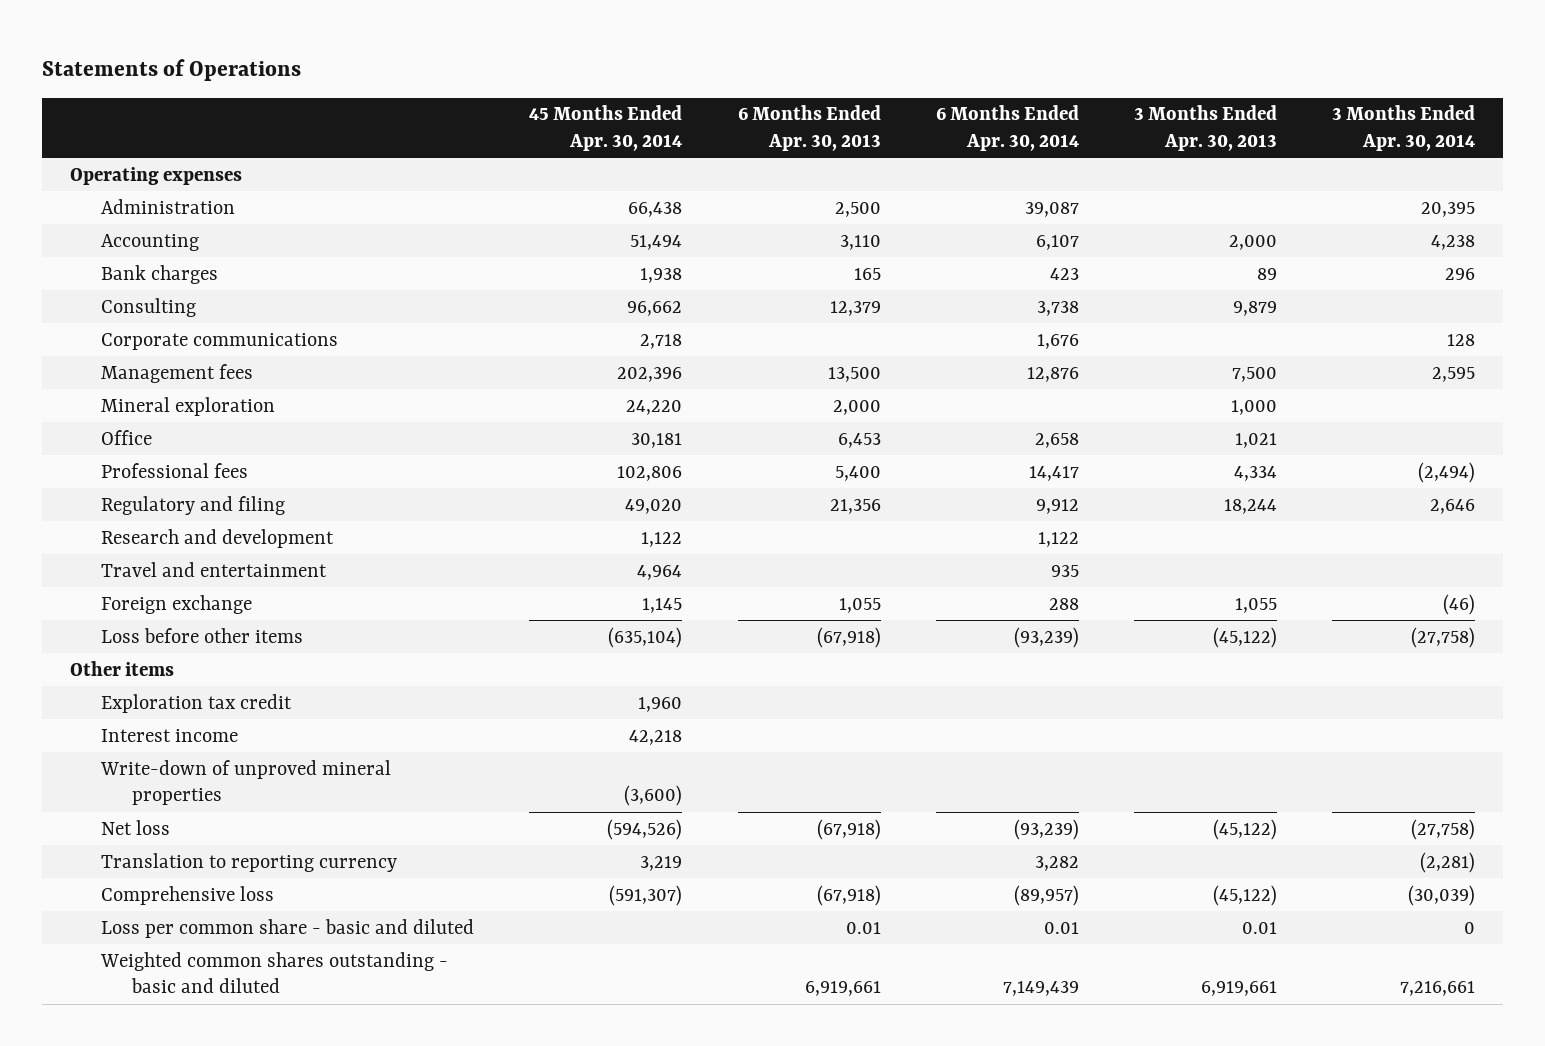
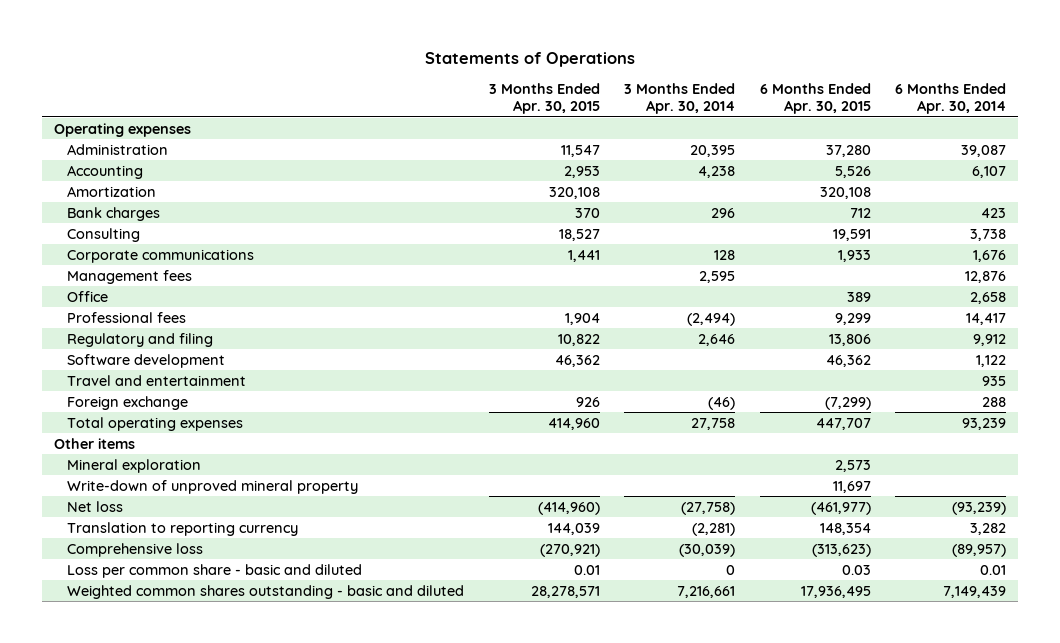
- | 45 Months Ended Apr. 30, 2014 | 6 Months Ended Apr. 30, 2013 | 6 Months Ended Apr. 30, 2014 | 3 Months Ended Apr. 30, 2013 | 3 Months Ended Apr. 30, 2014
+ | 3 Months Ended Apr. 30, 2015 | 3 Months Ended Apr. 30, 2014 | 6 Months Ended Apr. 30, 2015 | 6 Months Ended Apr. 30, 2014
+ Amortization | 320,108 | | 320,108 |
- Research and development | 1,122 | | 1,122 | |
+ Software development | 46,362 | | 46,362 | 1,122
- Loss before other items | (635,104) | (67,918) | (93,239) | (45,122) | (27,758)
+ Total operating expenses | 414,960 | 27,758 | 447,707 | 93,239
- Exploration tax credit | 1,960 | | | |
- Interest income | 42,218 | | | |
- Write-down of unproved mineral properties | (3,600) | | | |
moved down: Mineral exploration | | | 2,573 |
+ Write-down of unproved mineral property | | | 11,697 |

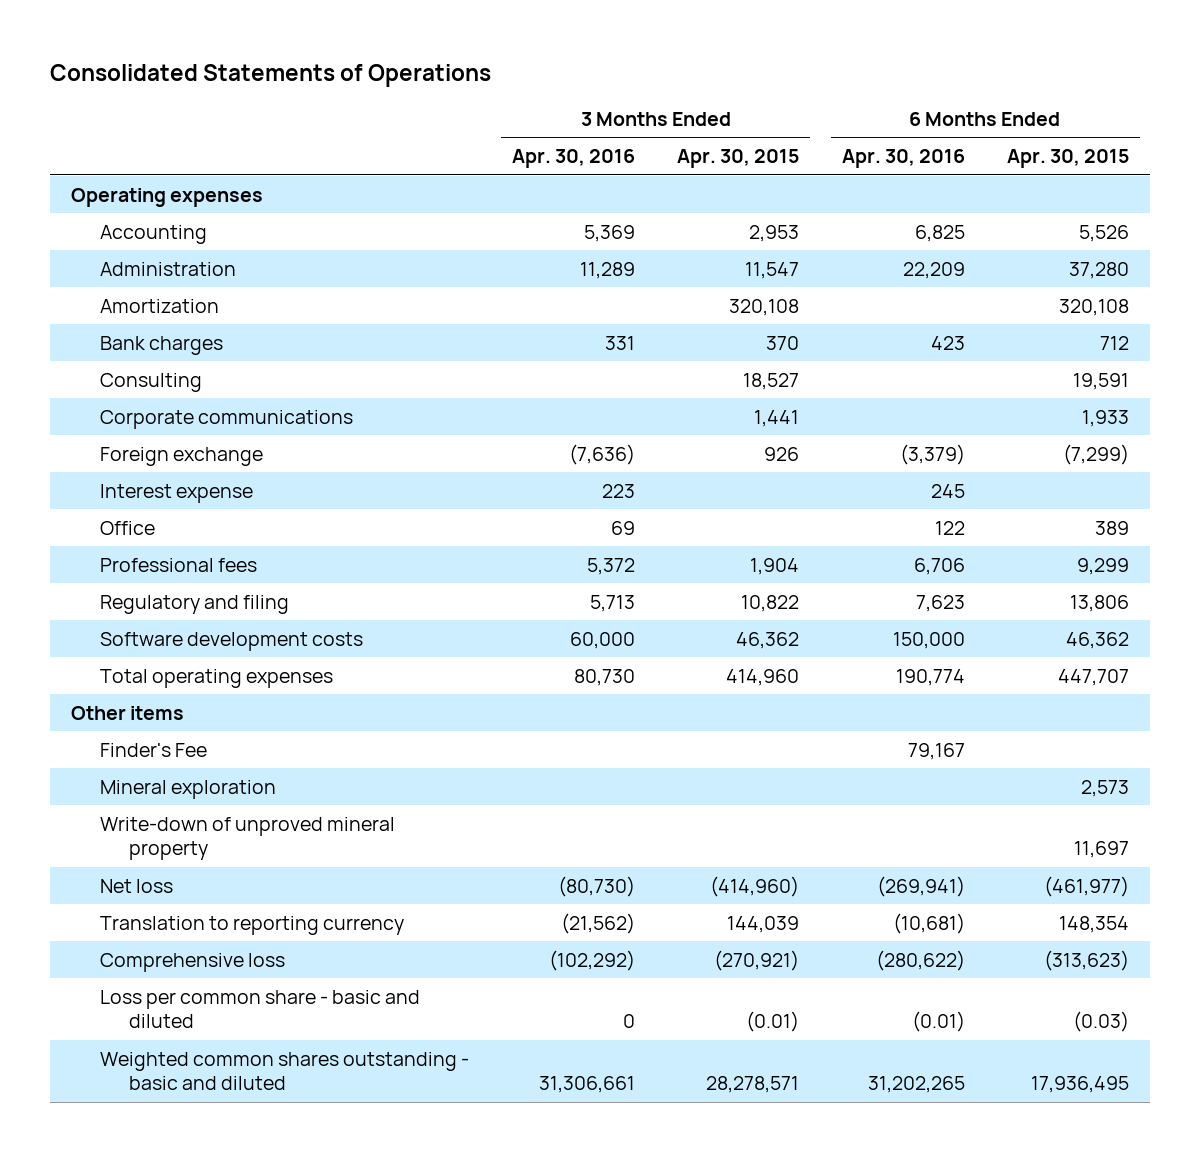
- Statements of Operations
+ Consolidated Statements of Operations
- | 3 Months Ended Apr. 30, 2015 | 3 Months Ended Apr. 30, 2014 | 6 Months Ended Apr. 30, 2015 | 6 Months Ended Apr. 30, 2014
+ | 3 Months Ended Apr. 30, 2016 | 3 Months Ended Apr. 30, 2015 | 6 Months Ended Apr. 30, 2016 | 6 Months Ended Apr. 30, 2015
moved down: Administration | 11,289 | 11,547 | 22,209 | 37,280
- Management fees | | 2,595 | | 12,876
moved up: Foreign exchange | (7,636) | 926 | (3,379) | (7,299)
+ Interest expense | 223 | | 245 |
- Software development | 46,362 | | 46,362 | 1,122
- Travel and entertainment | | | | 935
+ Software development costs | 60,000 | 46,362 | 150,000 | 46,362
+ Finder's Fee | | | 79,167 |
- Loss per common share - basic and diluted | 0.01 | 0 | 0.03 | 0.01
+ Loss per common share - basic and diluted | 0 | (0.01) | (0.01) | (0.03)

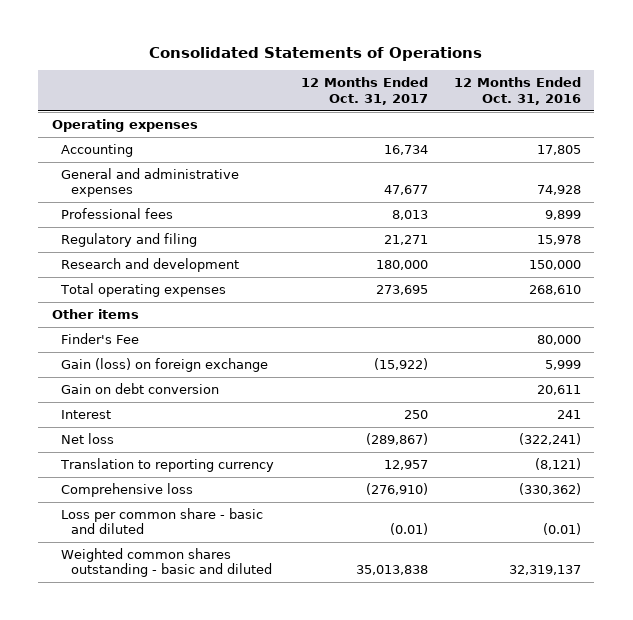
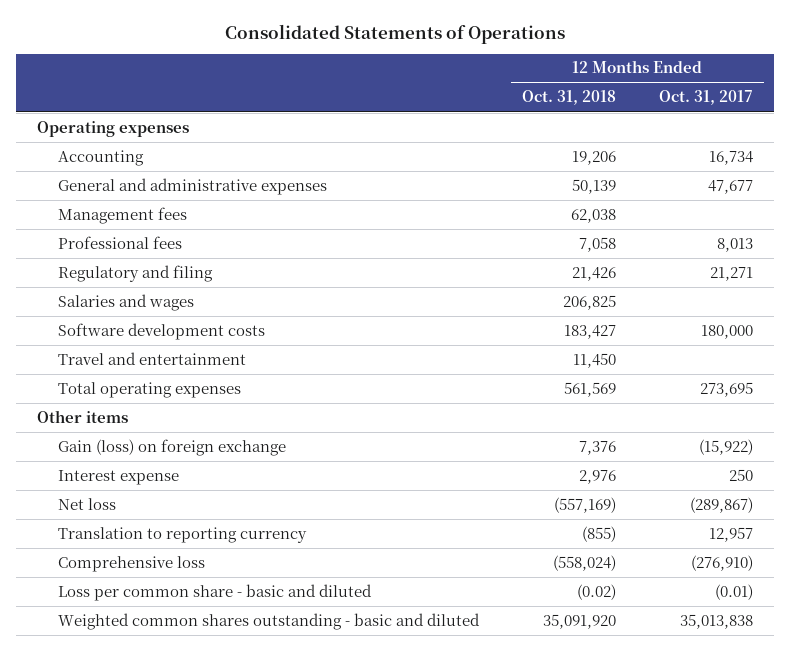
- | 12 Months Ended Oct. 31, 2017 | 12 Months Ended Oct. 31, 2016
+ | 12 Months Ended Oct. 31, 2018 | 12 Months Ended Oct. 31, 2017
+ Management fees | 62,038 |
- Research and development | 180,000 | 150,000
+ Salaries and wages | 206,825 |
+ Software development costs | 183,427 | 180,000
+ Travel and entertainment | 11,450 |
- Finder's Fee | | 80,000
- Gain on debt conversion | | 20,611
- Interest | 250 | 241
+ Interest expense | 2,976 | 250

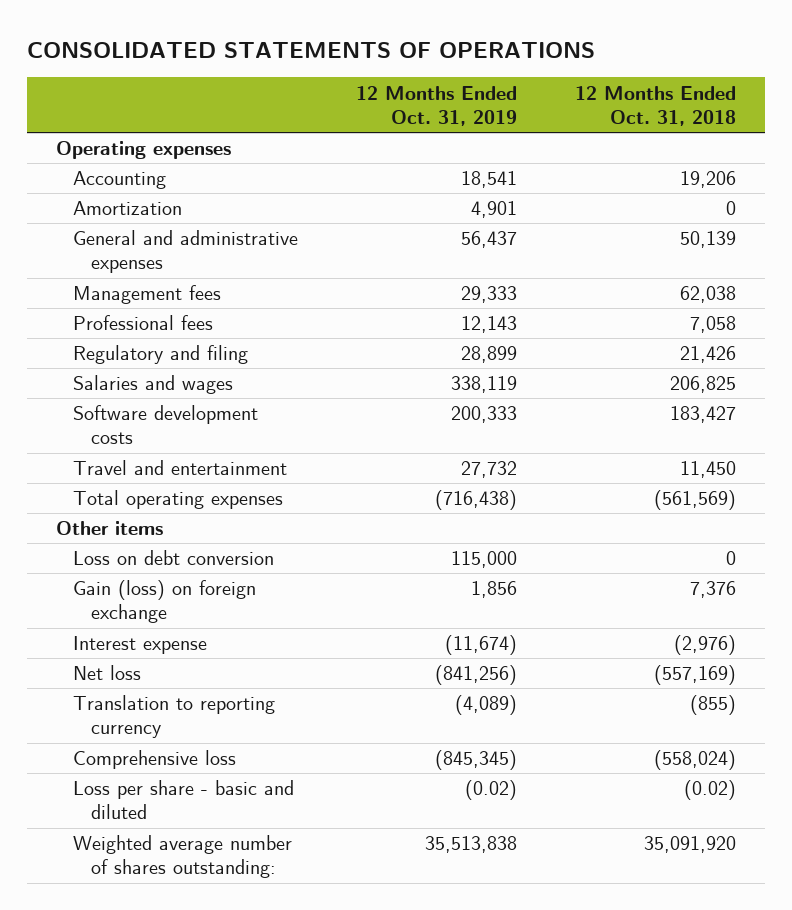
- Consolidated Statements of Operations
+ CONSOLIDATED STATEMENTS OF OPERATIONS
- | 12 Months Ended Oct. 31, 2018 | 12 Months Ended Oct. 31, 2017
+ | 12 Months Ended Oct. 31, 2019 | 12 Months Ended Oct. 31, 2018
+ Amortization | 4,901 | 0
- Total operating expenses | 561,569 | 273,695
+ Total operating expenses | (716,438) | (561,569)
+ Loss on debt conversion | 115,000 | 0
- Interest expense | 2,976 | 250
+ Interest expense | (11,674) | (2,976)
- Loss per common share - basic and diluted | (0.02) | (0.01)
- Weighted common shares outstanding - basic and diluted | 35,091,920 | 35,013,838
+ Loss per share - basic and diluted | (0.02) | (0.02)
+ Weighted average number of shares outstanding: | 35,513,838 | 35,091,920

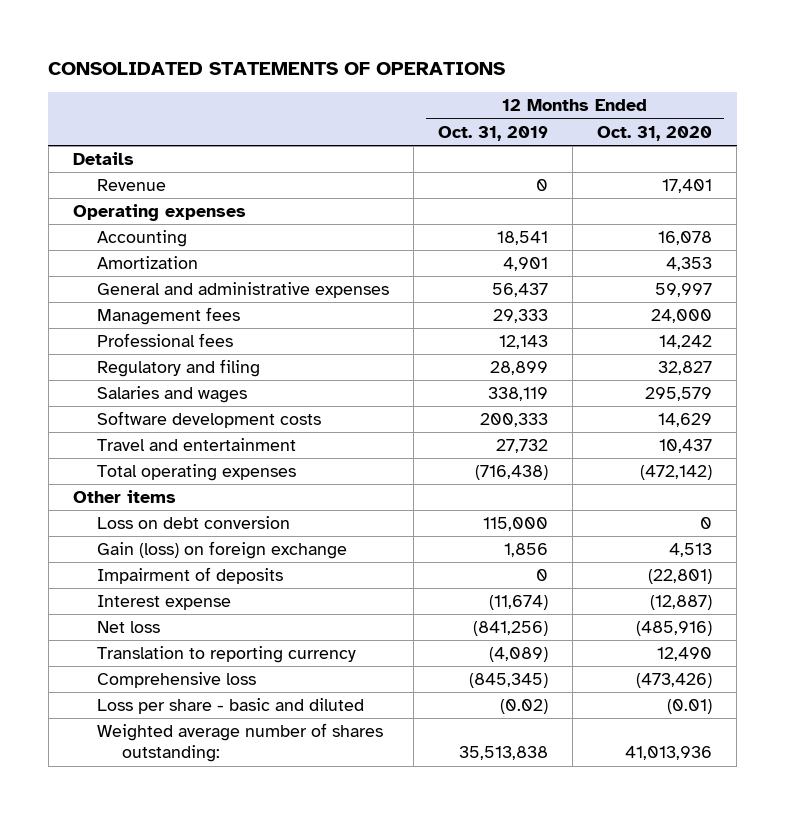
- | 12 Months Ended Oct. 31, 2019 | 12 Months Ended Oct. 31, 2018
+ | 12 Months Ended Oct. 31, 2019 | 12 Months Ended Oct. 31, 2020
+ Details
+ Revenue | 0 | 17,401
+ Impairment of deposits | 0 | (22,801)

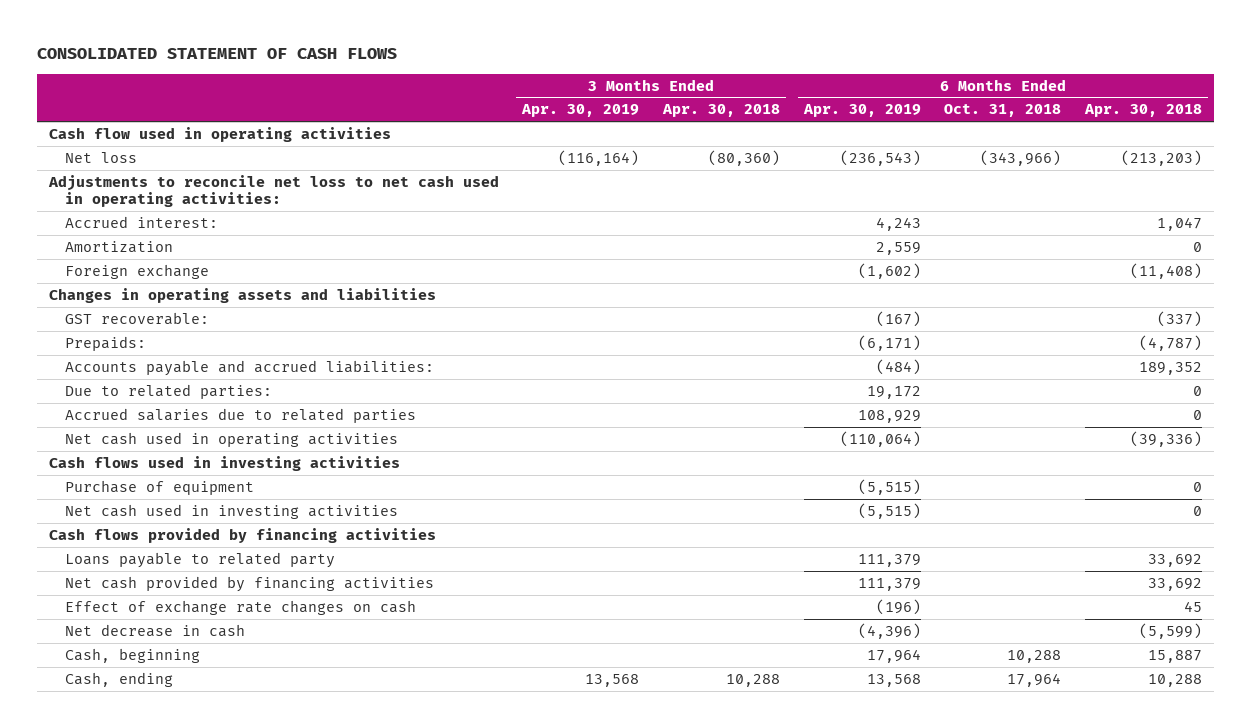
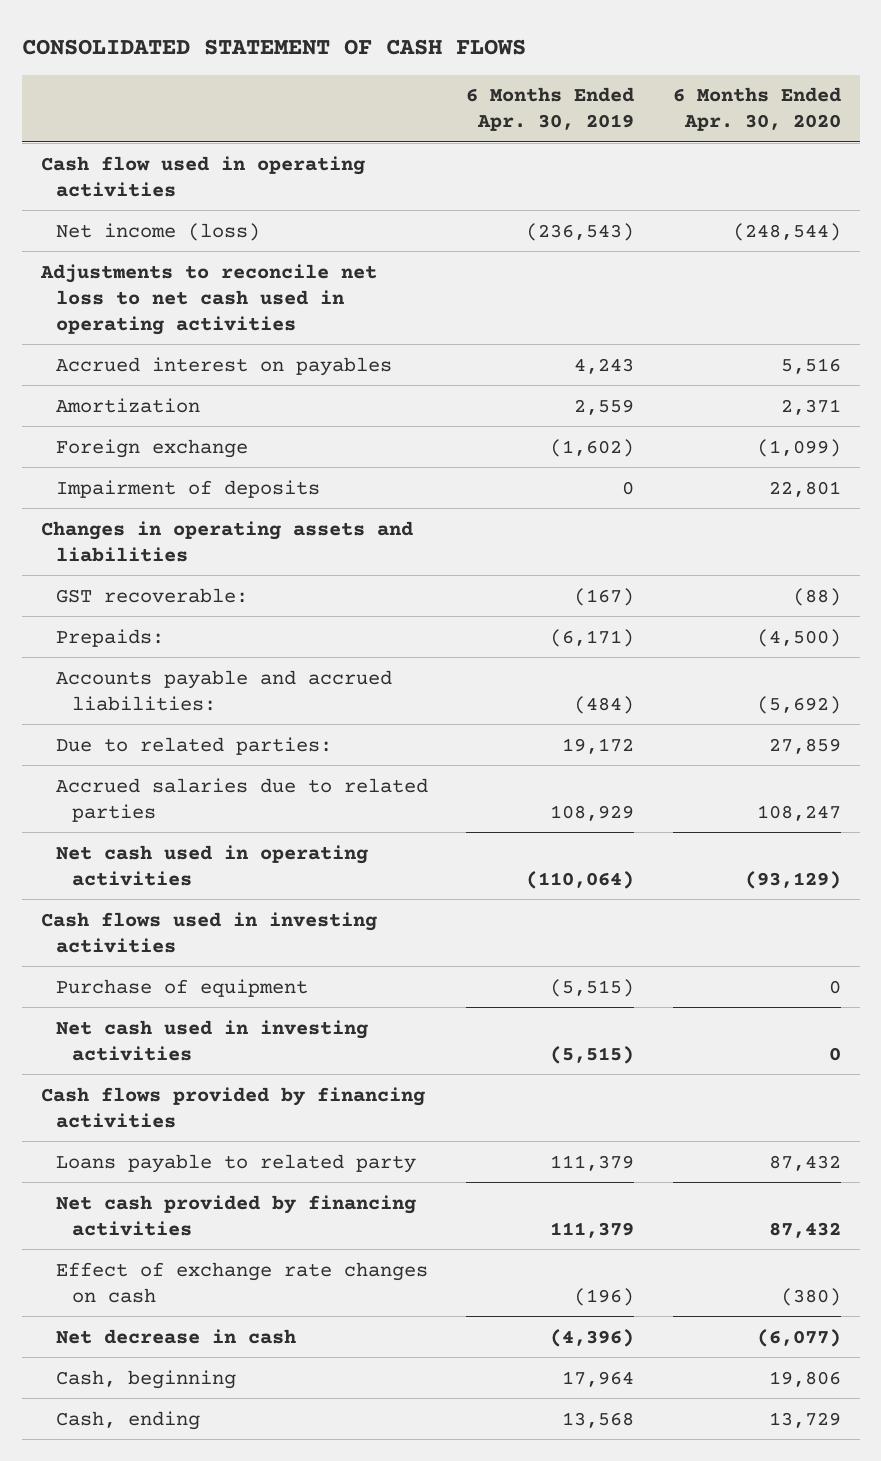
- | 3 Months Ended Apr. 30, 2019 | 3 Months Ended Apr. 30, 2018 | 6 Months Ended Apr. 30, 2019 | 6 Months Ended Oct. 31, 2018 | 6 Months Ended Apr. 30, 2018
+ | 6 Months Ended Apr. 30, 2019 | 6 Months Ended Apr. 30, 2020
- Net loss | (116,164) | (80,360) | (236,543) | (343,966) | (213,203)
- Adjustments to reconcile net loss to net cash used in operating activities:
- Accrued interest: | | | 4,243 | | 1,047
+ Net income (loss) | (236,543) | (248,544)
+ Adjustments to reconcile net loss to net cash used in operating activities
+ Accrued interest on payables | 4,243 | 5,516
+ Impairment of deposits | 0 | 22,801

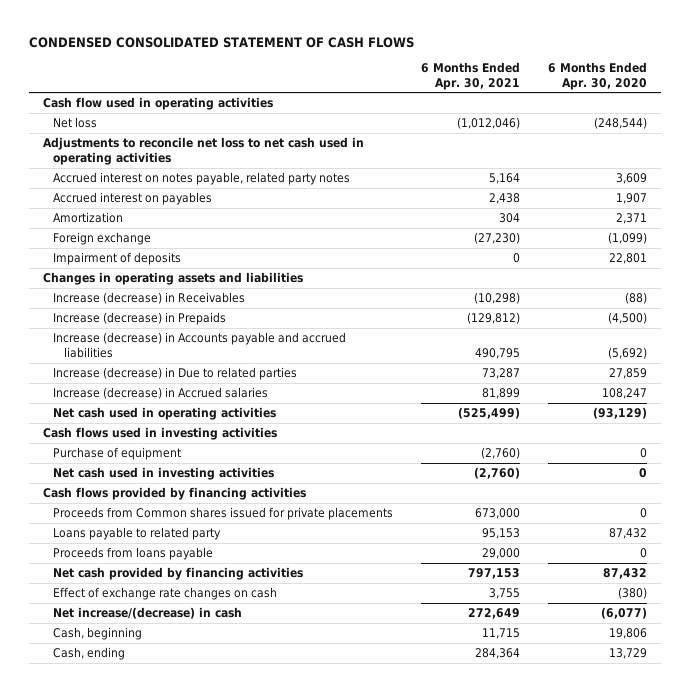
- CONSOLIDATED STATEMENT OF CASH FLOWS
+ CONDENSED CONSOLIDATED STATEMENT OF CASH FLOWS
- | 6 Months Ended Apr. 30, 2019 | 6 Months Ended Apr. 30, 2020
+ | 6 Months Ended Apr. 30, 2021 | 6 Months Ended Apr. 30, 2020
- Net income (loss) | (236,543) | (248,544)
+ Net loss | (1,012,046) | (248,544)
- Accrued interest on payables | 4,243 | 5,516
+ Accrued interest on notes payable, related party notes | 5,164 | 3,609
+ Accrued interest on payables | 2,438 | 1,907
- GST recoverable: | (167) | (88)
- Prepaids: | (6,171) | (4,500)
- Accounts payable and accrued liabilities: | (484) | (5,692)
- Due to related parties: | 19,172 | 27,859
- Accrued salaries due to related parties | 108,929 | 108,247
+ Increase (decrease) in Receivables | (10,298) | (88)
+ Increase (decrease) in Prepaids | (129,812) | (4,500)
+ Increase (decrease) in Accounts payable and accrued liabilities | 490,795 | (5,692)
+ Increase (decrease) in Due to related parties | 73,287 | 27,859
+ Increase (decrease) in Accrued salaries | 81,899 | 108,247
+ Proceeds from Common shares issued for private placements | 673,000 | 0
+ Proceeds from loans payable | 29,000 | 0
- Net decrease in cash | (4,396) | (6,077)
+ Net increase/(decrease) in cash | 272,649 | (6,077)

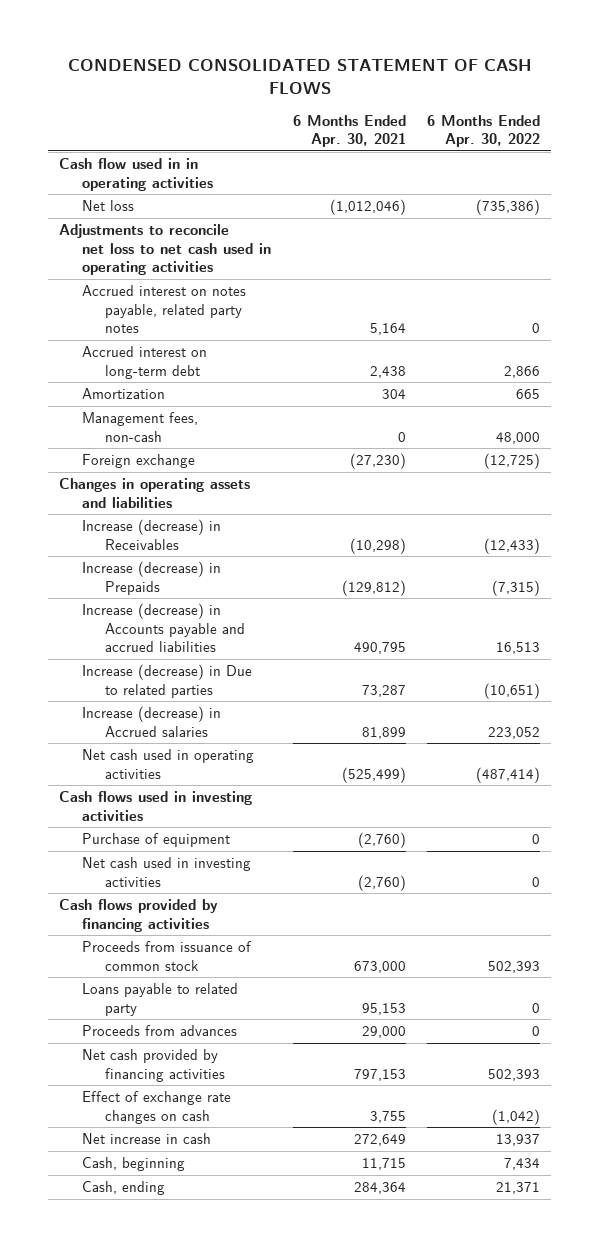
- | 6 Months Ended Apr. 30, 2021 | 6 Months Ended Apr. 30, 2020
+ | 6 Months Ended Apr. 30, 2021 | 6 Months Ended Apr. 30, 2022
- Cash flow used in operating activities
+ Cash flow used in in operating activities
- Accrued interest on payables | 2,438 | 1,907
+ Accrued interest on long-term debt | 2,438 | 2,866
+ Management fees, non-cash | 0 | 48,000
- Impairment of deposits | 0 | 22,801
- Proceeds from Common shares issued for private placements | 673,000 | 0
+ Proceeds from issuance of common stock | 673,000 | 502,393
- Proceeds from loans payable | 29,000 | 0
+ Proceeds from advances | 29,000 | 0
- Net increase/(decrease) in cash | 272,649 | (6,077)
+ Net increase in cash | 272,649 | 13,937

